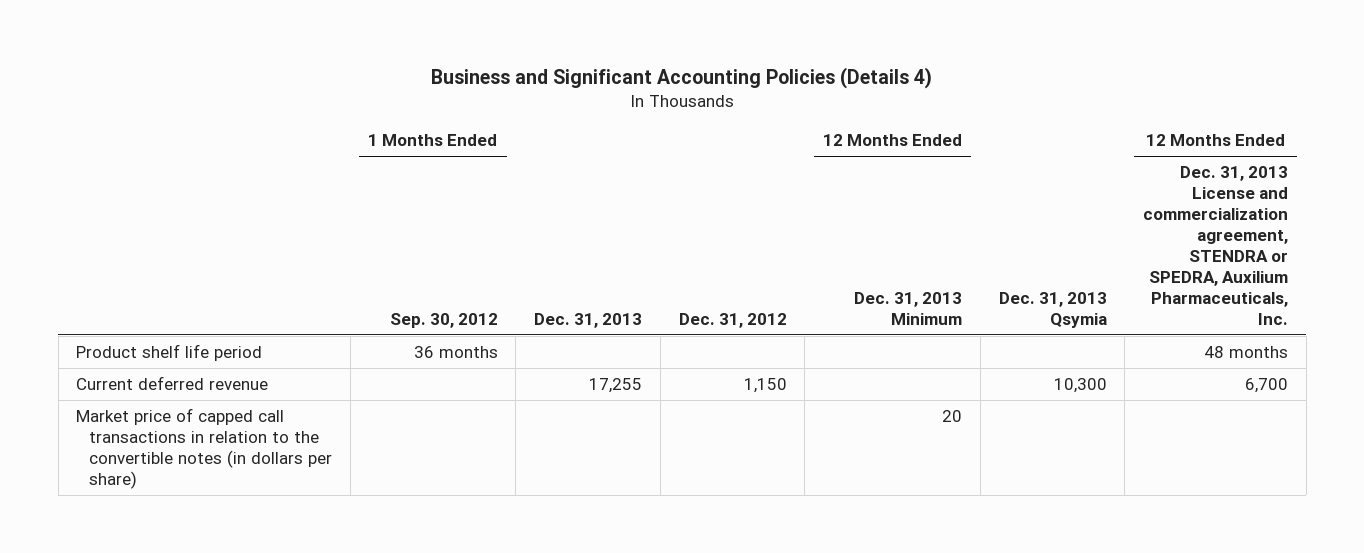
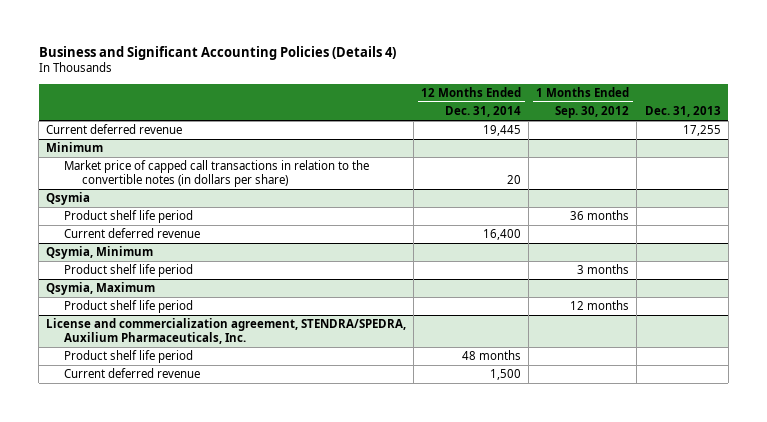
- | 1 Months Ended Sep. 30, 2012 | Dec. 31, 2013 | Dec. 31, 2012 | 12 Months Ended Dec. 31, 2013 Minimum | Dec. 31, 2013 Qsymia | 12 Months Ended Dec. 31, 2013 License and commercialization agreement, STENDRA or SPEDRA, Auxilium Pharmaceuticals, Inc.
+ | 12 Months Ended Dec. 31, 2014 | 1 Months Ended Sep. 30, 2012 | Dec. 31, 2013
- Product shelf life period | 36 months | | | | | 48 months
- Market price of capped call transactions in relation to the convertible notes (in dollars per share) | | | | 20 | |
+ Minimum
+ Market price of capped call transactions in relation to the convertible notes (in dollars per share) | 20 | |
+ Qsymia
+ Product shelf life period | | 36 months |
+ Current deferred revenue | 16,400 | |
+ Qsymia, Minimum
+ Product shelf life period | | 3 months |
+ Qsymia, Maximum
+ Product shelf life period | | 12 months |
+ License and commercialization agreement, STENDRA/SPEDRA, Auxilium Pharmaceuticals, Inc.
+ Product shelf life period | 48 months | |
+ Current deferred revenue | 1,500 | |

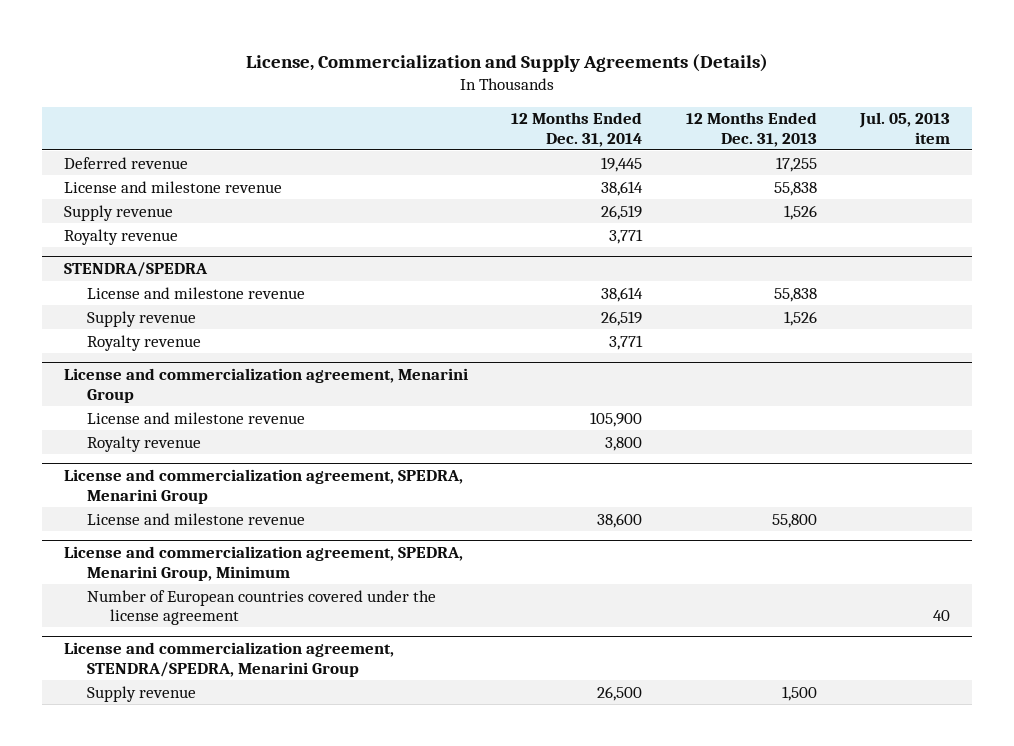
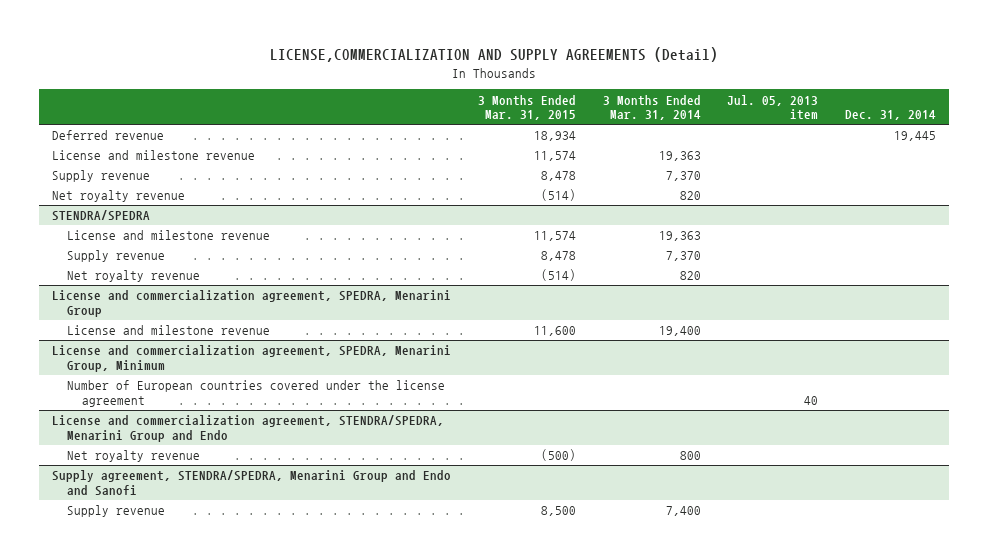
- License, Commercialization and Supply Agreements (Details)
+ LICENSE,COMMERCIALIZATION AND SUPPLY AGREEMENTS (Detail)
- | 12 Months Ended Dec. 31, 2014 | 12 Months Ended Dec. 31, 2013 | Jul. 05, 2013 item
+ | 3 Months Ended Mar. 31, 2015 | 3 Months Ended Mar. 31, 2014 | Jul. 05, 2013 item | Dec. 31, 2014
- Royalty revenue | 3,771 | |
+ Net royalty revenue | (514) | 820 | |
@ STENDRA/SPEDRA
- Royalty revenue | 3,771 | |
- License and commercialization agreement, Menarini Group
- License and milestone revenue | 105,900 | |
- Royalty revenue | 3,800 | |
@ STENDRA/SPEDRA
+ Net royalty revenue | (514) | 820 | |
- License and commercialization agreement, STENDRA/SPEDRA, Menarini Group
- Supply revenue | 26,500 | 1,500 |
+ License and commercialization agreement, STENDRA/SPEDRA, Menarini Group and Endo
+ Net royalty revenue | (500) | 800 | |
+ Supply agreement, STENDRA/SPEDRA, Menarini Group and Endo and Sanofi
+ Supply revenue | 8,500 | 7,400 | |

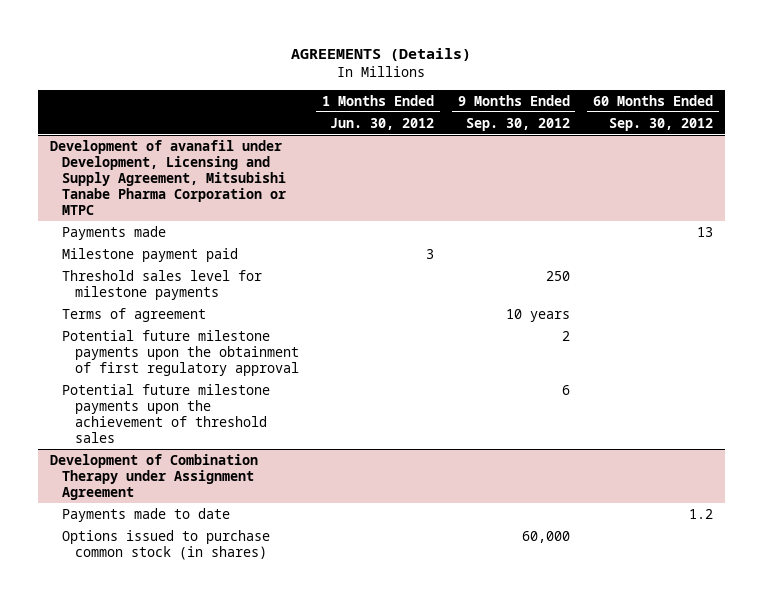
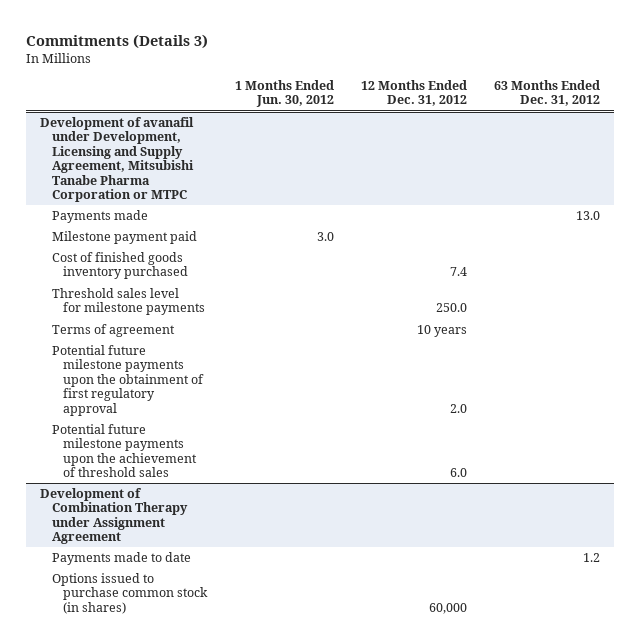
- AGREEMENTS (Details)
+ Commitments (Details 3)
- | 1 Months Ended Jun. 30, 2012 | 9 Months Ended Sep. 30, 2012 | 60 Months Ended Sep. 30, 2012
+ | 1 Months Ended Jun. 30, 2012 | 12 Months Ended Dec. 31, 2012 | 63 Months Ended Dec. 31, 2012
@ Development of avanafil under Development, Licensing and Supply Agreement, Mitsubishi Tanabe Pharma Corporation or MTPC
- Milestone payment paid | 3 | |
+ Milestone payment paid | 3.0 | |
+ Cost of finished goods inventory purchased | | 7.4 |

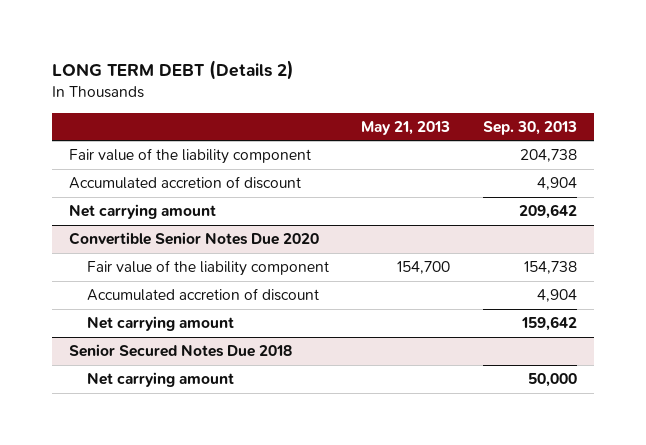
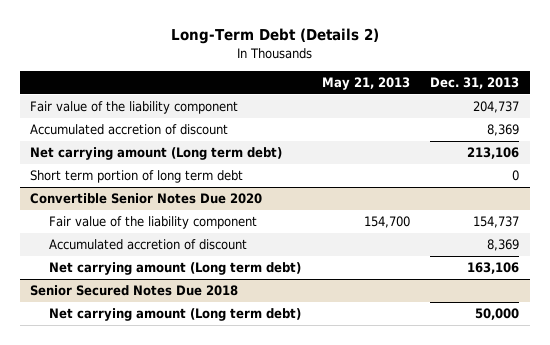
- LONG TERM DEBT (Details 2)
+ Long-Term Debt (Details 2)
- | May 21, 2013 | Sep. 30, 2013
+ | May 21, 2013 | Dec. 31, 2013
- Net carrying amount | | 209,642
+ Net carrying amount (Long term debt) | | 213,106
+ Short term portion of long term debt | | 0
@ Convertible Senior Notes Due 2020
- Net carrying amount | | 159,642
+ Net carrying amount (Long term debt) | | 163,106
@ Senior Secured Notes Due 2018
- Net carrying amount | | 50,000
+ Net carrying amount (Long term debt) | | 50,000

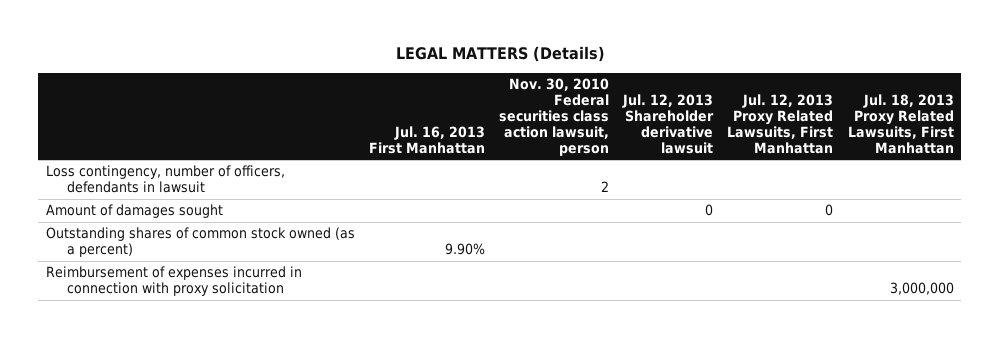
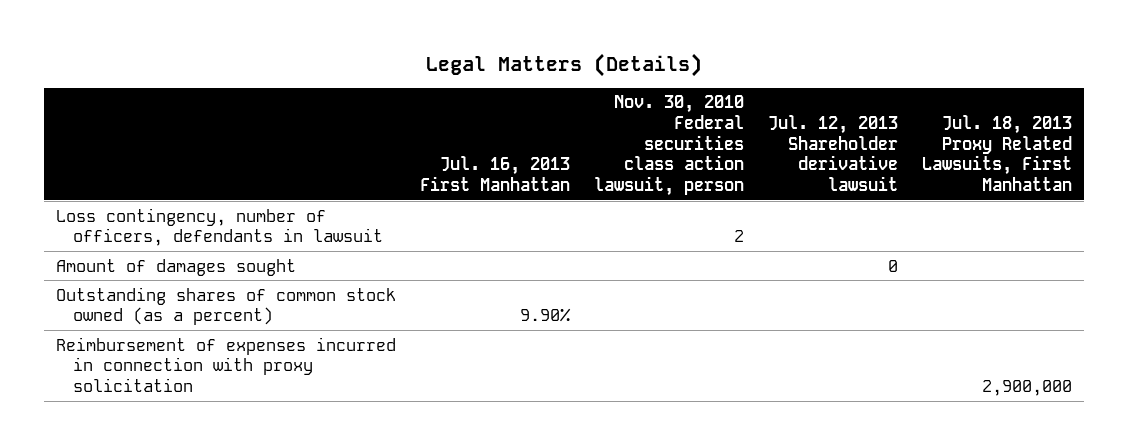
- LEGAL MATTERS (Details)
+ Legal Matters (Details)
- | Jul. 16, 2013 First Manhattan | Nov. 30, 2010 Federal securities class action lawsuit, person | Jul. 12, 2013 Shareholder derivative lawsuit | Jul. 12, 2013 Proxy Related Lawsuits, First Manhattan | Jul. 18, 2013 Proxy Related Lawsuits, First Manhattan
+ | Jul. 16, 2013 First Manhattan | Nov. 30, 2010 Federal securities class action lawsuit, person | Jul. 12, 2013 Shareholder derivative lawsuit | Jul. 18, 2013 Proxy Related Lawsuits, First Manhattan
- Reimbursement of expenses incurred in connection with proxy solicitation | | | | | 3,000,000
+ Reimbursement of expenses incurred in connection with proxy solicitation | | | | 2,900,000

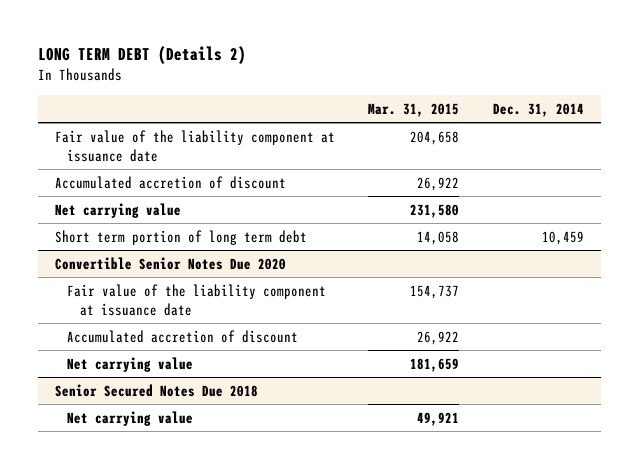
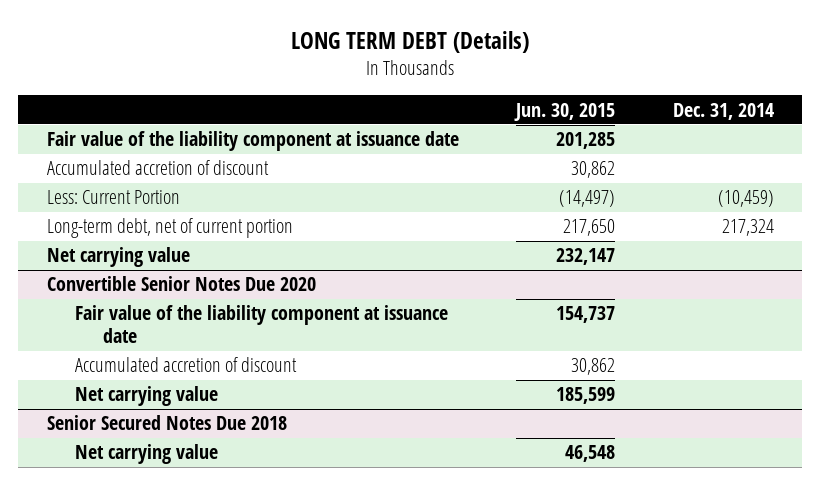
- LONG TERM DEBT (Details 2)
+ LONG TERM DEBT (Details)
- | Mar. 31, 2015 | Dec. 31, 2014
+ | Jun. 30, 2015 | Dec. 31, 2014
+ Less: Current Portion | (14,497) | (10,459)
+ Long-term debt, net of current portion | 217,650 | 217,324
- Short term portion of long term debt | 14,058 | 10,459

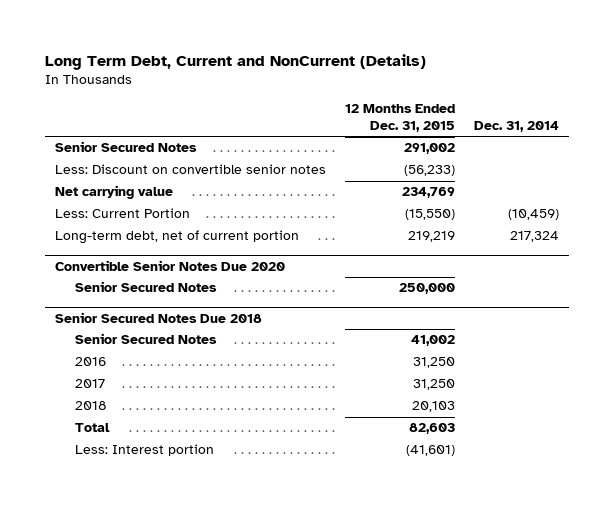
- LONG TERM DEBT (Details)
+ Long Term Debt, Current and NonCurrent (Details)
- | Jun. 30, 2015 | Dec. 31, 2014
+ | 12 Months Ended Dec. 31, 2015 | Dec. 31, 2014
- Fair value of the liability component at issuance date | 201,285 |
- Accumulated accretion of discount | 30,862 |
+ Senior Secured Notes | 291,002 |
+ Less: Discount on convertible senior notes | (56,233) |
moved up: Net carrying value | 234,769 |
@ Convertible Senior Notes Due 2020
- Fair value of the liability component at issuance date | 154,737 |
- Accumulated accretion of discount | 30,862 |
- Net carrying value | 185,599 |
+ Senior Secured Notes | 250,000 |
@ Senior Secured Notes Due 2018
- Net carrying value | 46,548 |
+ Senior Secured Notes | 41,002 |
+ 2016 | 31,250 |
+ 2017 | 31,250 |
+ 2018 | 20,103 |
+ Total | 82,603 |
+ Less: Interest portion | (41,601) |

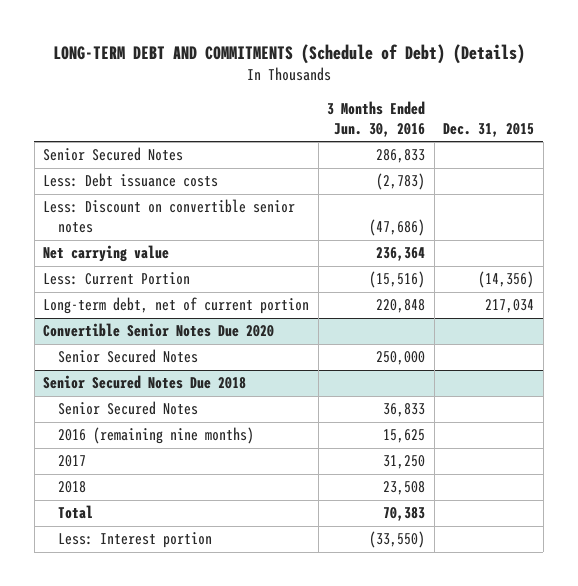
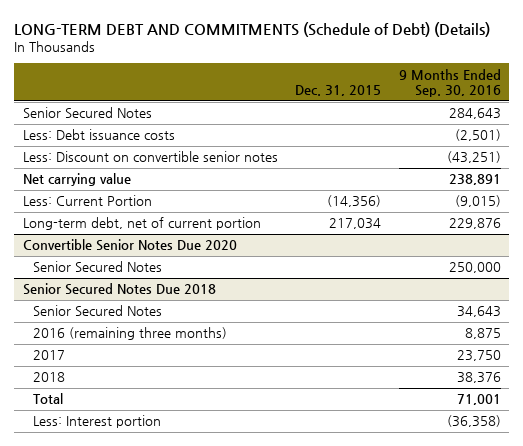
- | 3 Months Ended Jun. 30, 2016 | Dec. 31, 2015
+ | Dec. 31, 2015 | 9 Months Ended Sep. 30, 2016
@ Senior Secured Notes Due 2018
- 2016 (remaining nine months) | 15,625 |
+ 2016 (remaining three months) | | 8,875

